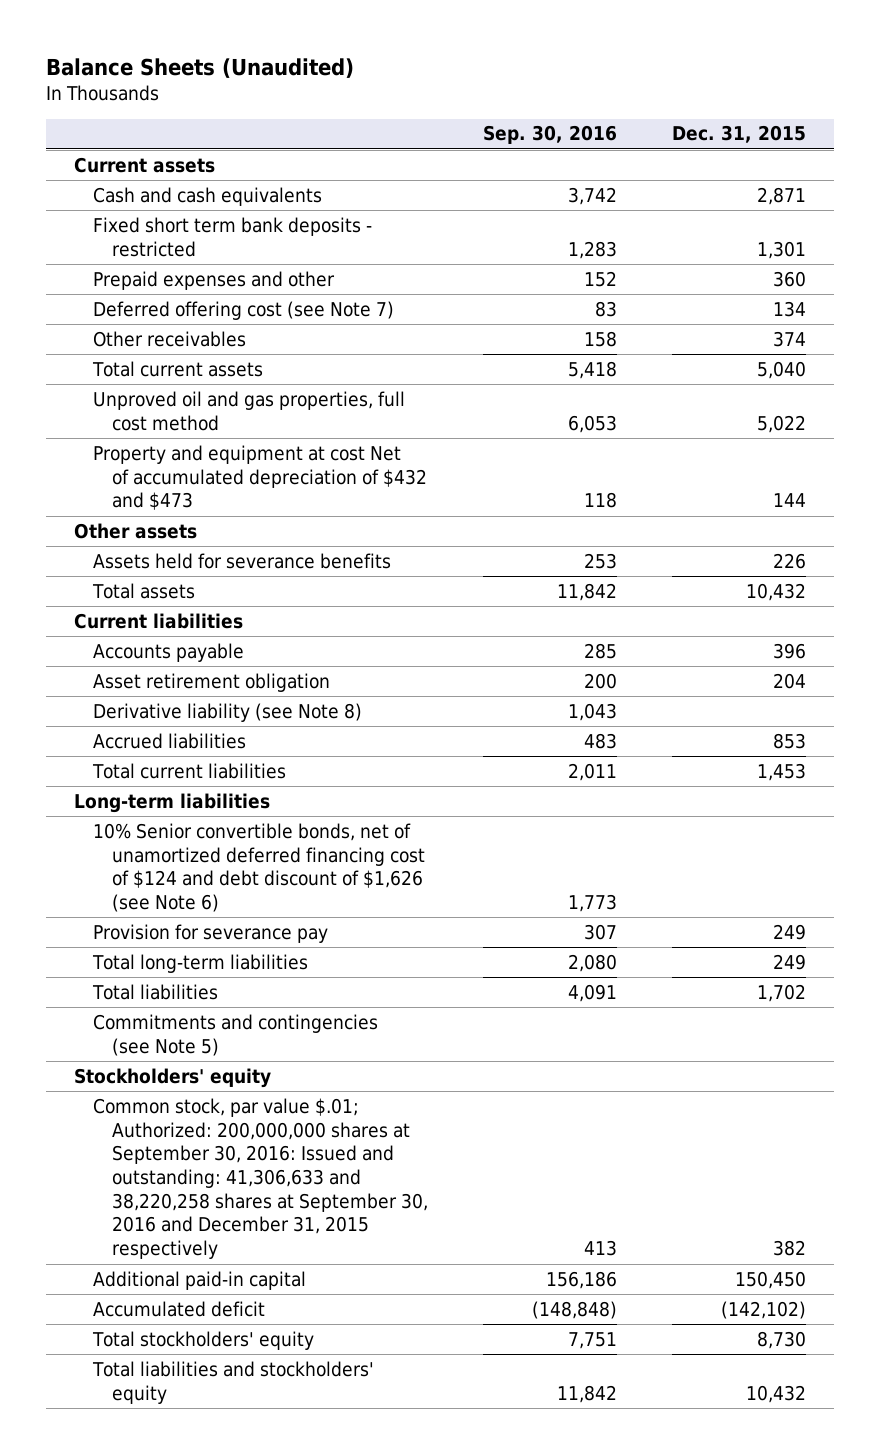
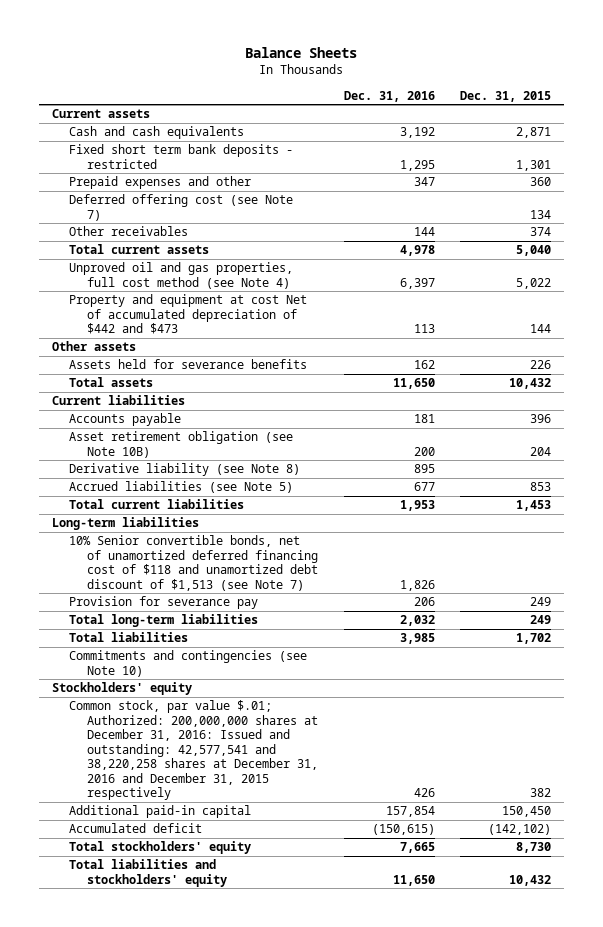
- Balance Sheets (Unaudited)
+ Balance Sheets
- | Sep. 30, 2016 | Dec. 31, 2015
+ | Dec. 31, 2016 | Dec. 31, 2015
- Unproved oil and gas properties, full cost method | 6,053 | 5,022
- Property and equipment at cost Net of accumulated depreciation of $432 and $473 | 118 | 144
+ Unproved oil and gas properties, full cost method (see Note 4) | 6,397 | 5,022
+ Property and equipment at cost Net of accumulated depreciation of $442 and $473 | 113 | 144
- Asset retirement obligation | 200 | 204
+ Asset retirement obligation (see Note 10B) | 200 | 204
- Accrued liabilities | 483 | 853
+ Accrued liabilities (see Note 5) | 677 | 853
- 10% Senior convertible bonds, net of unamortized deferred financing cost of $124 and debt discount of $1,626 (see Note 6) | 1,773 |
+ 10% Senior convertible bonds, net of unamortized deferred financing cost of $118 and unamortized debt discount of $1,513 (see Note 7) | 1,826 |
- Commitments and contingencies (see Note 5)
+ Commitments and contingencies (see Note 10)
- Common stock, par value $.01; Authorized: 200,000,000 shares at September 30, 2016: Issued and outstanding: 41,306,633 and 38,220,258 shares at September 30, 2016 and December 31, 2015 respectively | 413 | 382
+ Common stock, par value $.01; Authorized: 200,000,000 shares at December 31, 2016: Issued and outstanding: 42,577,541 and 38,220,258 shares at December 31, 2016 and December 31, 2015 respectively | 426 | 382

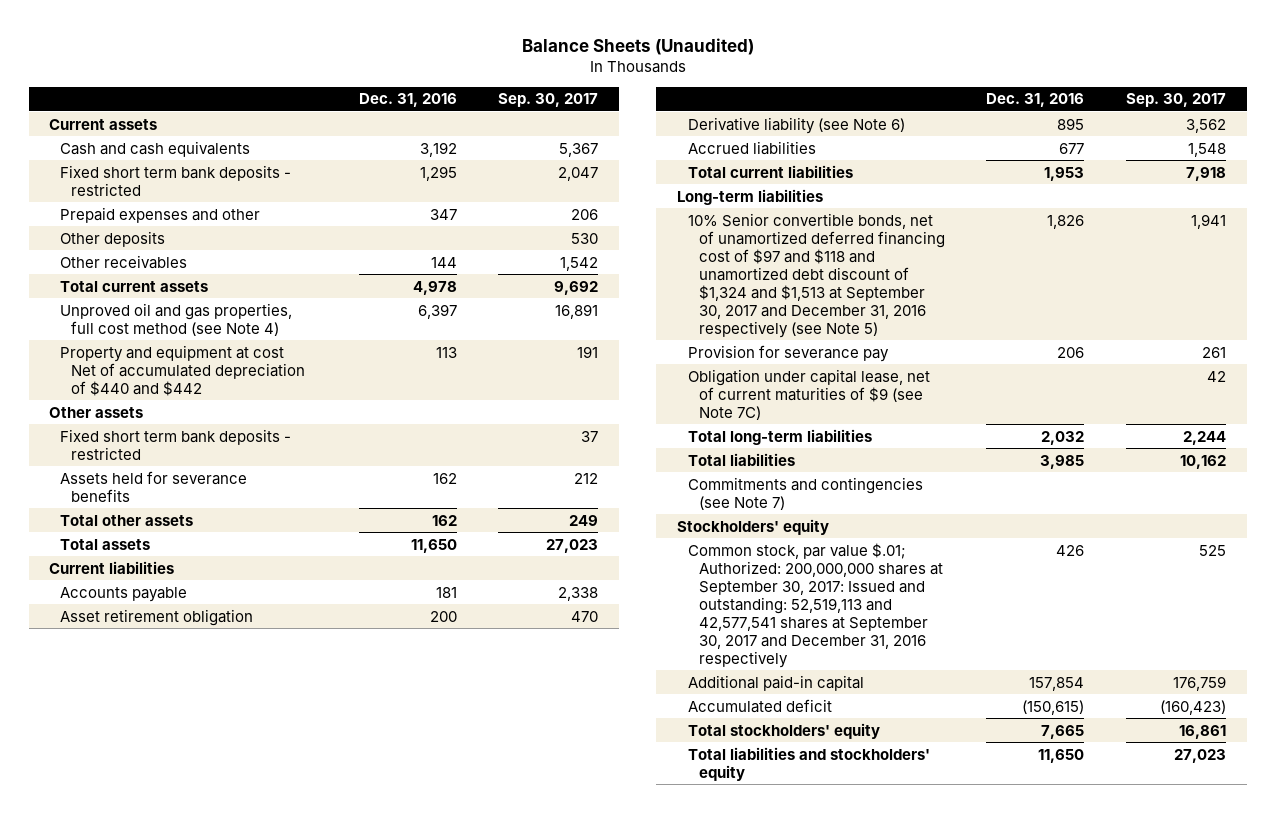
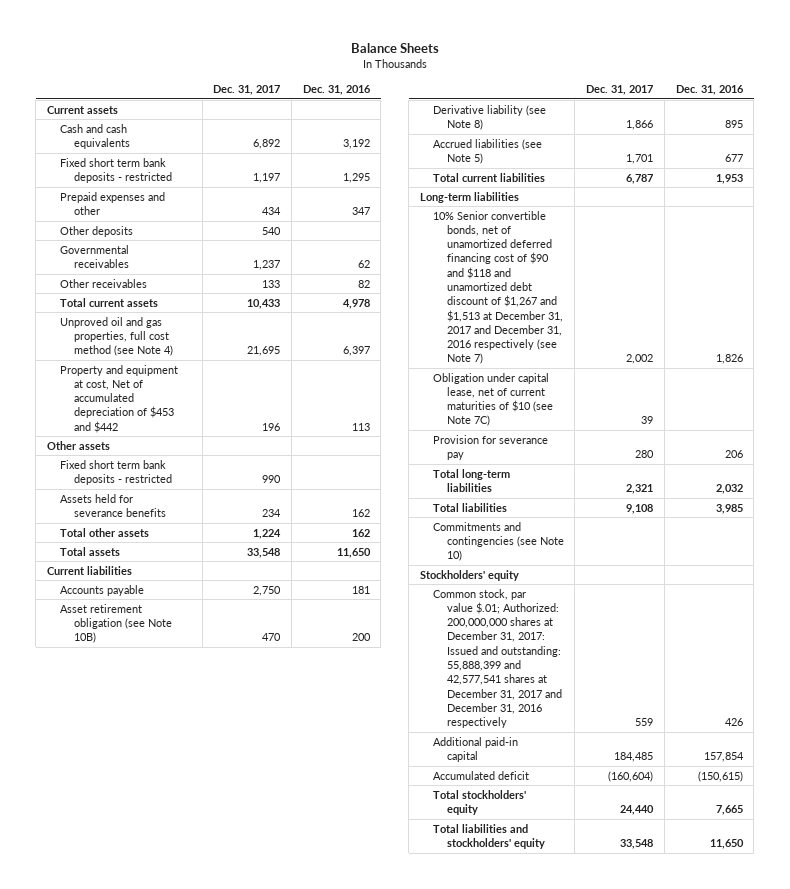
- Balance Sheets (Unaudited)
+ Balance Sheets
- | Dec. 31, 2016 | Sep. 30, 2017
+ | Dec. 31, 2017 | Dec. 31, 2016
- Other receivables | 144 | 1,542
+ Governmental receivables | 1,237 | 62
+ Other receivables | 133 | 82
- Property and equipment at cost Net of accumulated depreciation of $440 and $442 | 113 | 191
+ Property and equipment at cost, Net of accumulated depreciation of $453 and $442 | 196 | 113
- Asset retirement obligation | 200 | 470
- Derivative liability (see Note 6) | 895 | 3,562
- Accrued liabilities | 677 | 1,548
+ Asset retirement obligation (see Note 10B) | 470 | 200
+ Derivative liability (see Note 8) | 1,866 | 895
+ Accrued liabilities (see Note 5) | 1,701 | 677
- 10% Senior convertible bonds, net of unamortized deferred financing cost of $97 and $118 and unamortized debt discount of $1,324 and $1,513 at September 30, 2017 and December 31, 2016 respectively (see Note 5) | 1,826 | 1,941
+ 10% Senior convertible bonds, net of unamortized deferred financing cost of $90 and $118 and unamortized debt discount of $1,267 and $1,513 at December 31, 2017 and December 31, 2016 respectively (see Note 7) | 2,002 | 1,826
+ Obligation under capital lease, net of current maturities of $10 (see Note 7C) | 39 |
- Obligation under capital lease, net of current maturities of $9 (see Note 7C) | | 42
- Commitments and contingencies (see Note 7)
+ Commitments and contingencies (see Note 10)
- Common stock, par value $.01; Authorized: 200,000,000 shares at September 30, 2017: Issued and outstanding: 52,519,113 and 42,577,541 shares at September 30, 2017 and December 31, 2016 respectively | 426 | 525
+ Common stock, par value $.01; Authorized: 200,000,000 shares at December 31, 2017: Issued and outstanding: 55,888,399 and 42,577,541 shares at December 31, 2017 and December 31, 2016 respectively | 559 | 426

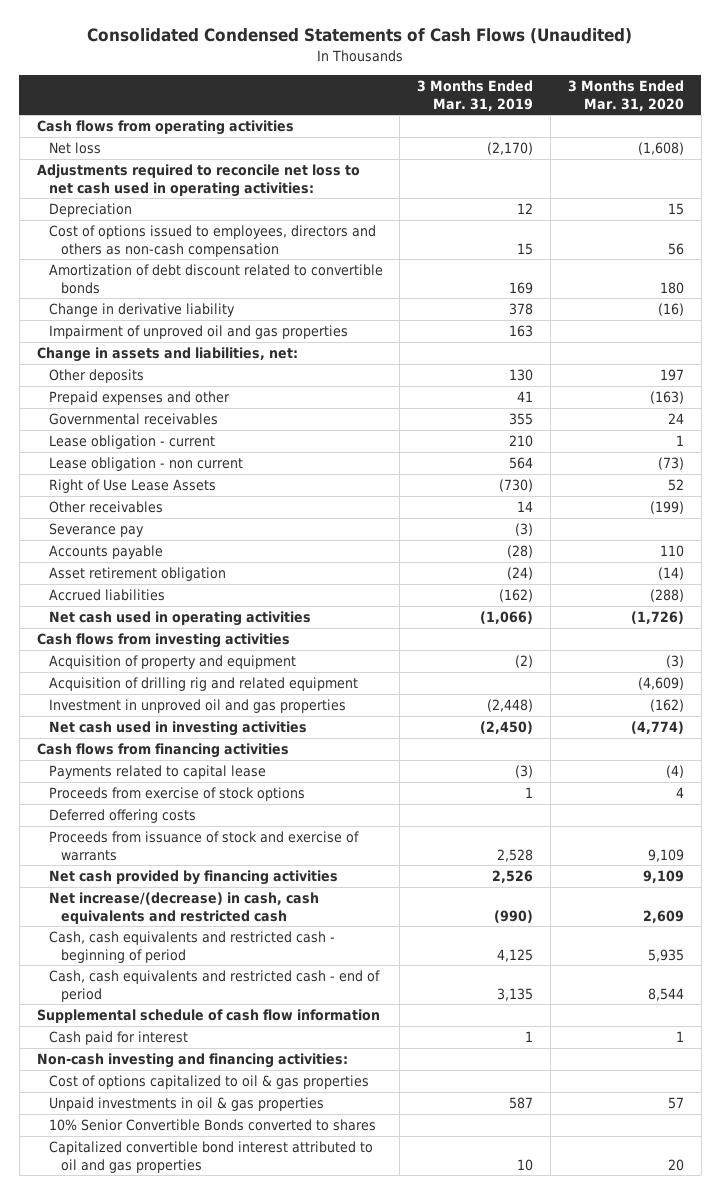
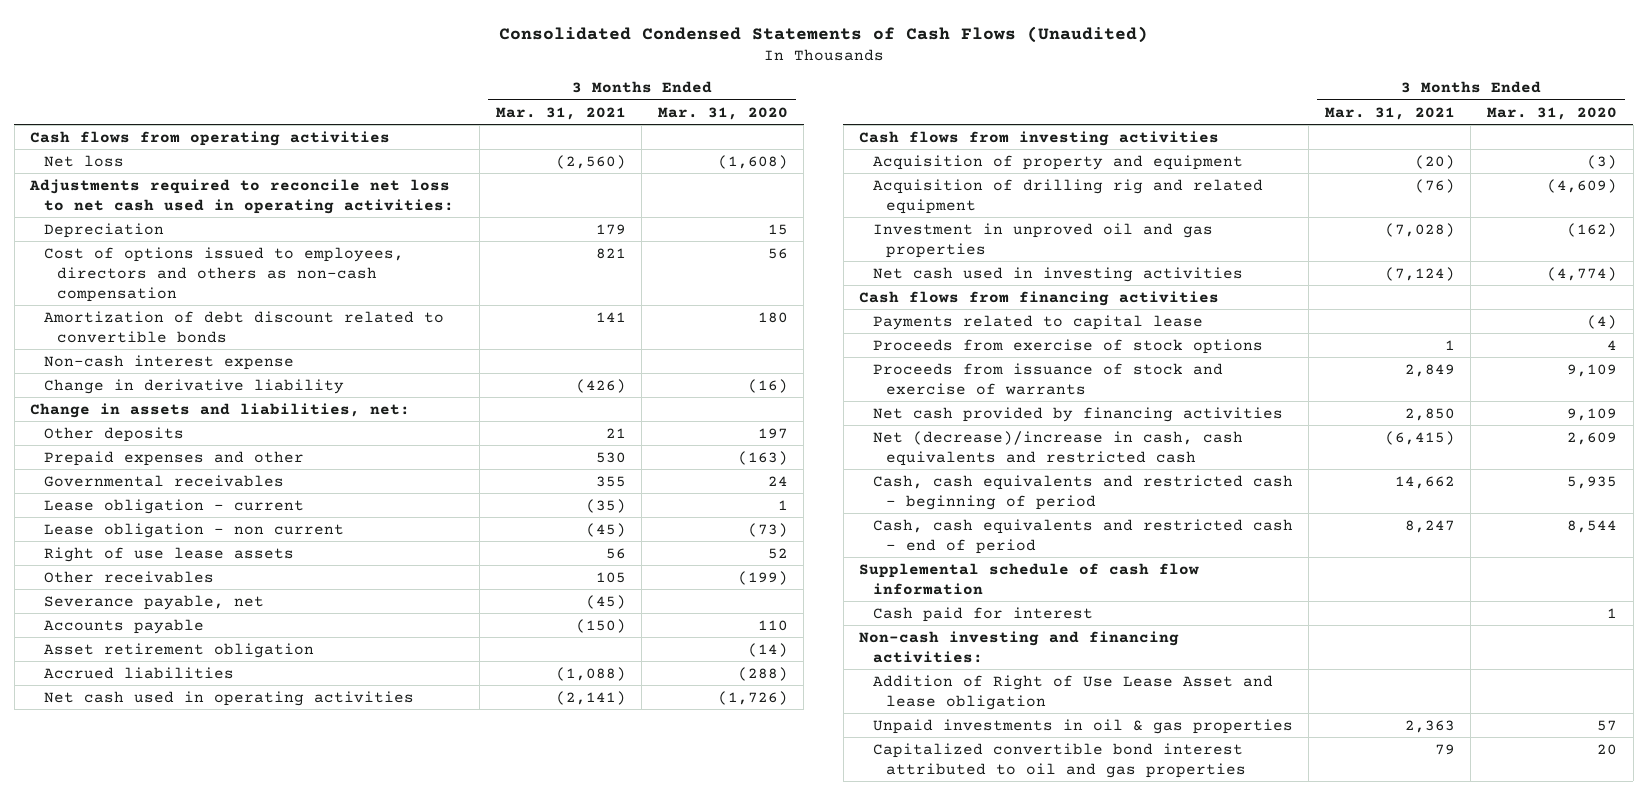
- | 3 Months Ended Mar. 31, 2019 | 3 Months Ended Mar. 31, 2020
+ | 3 Months Ended Mar. 31, 2021 | 3 Months Ended Mar. 31, 2020
+ Non-cash interest expense
- Impairment of unproved oil and gas properties | 163 |
- Right of Use Lease Assets | (730) | 52
+ Right of use lease assets | 56 | 52
- Severance pay | (3) |
+ Severance payable, net | (45) |
- Deferred offering costs
- Net increase/(decrease) in cash, cash equivalents and restricted cash | (990) | 2,609
+ Net (decrease)/increase in cash, cash equivalents and restricted cash | (6,415) | 2,609
- Cost of options capitalized to oil & gas properties
+ Addition of Right of Use Lease Asset and lease obligation
- 10% Senior Convertible Bonds converted to shares

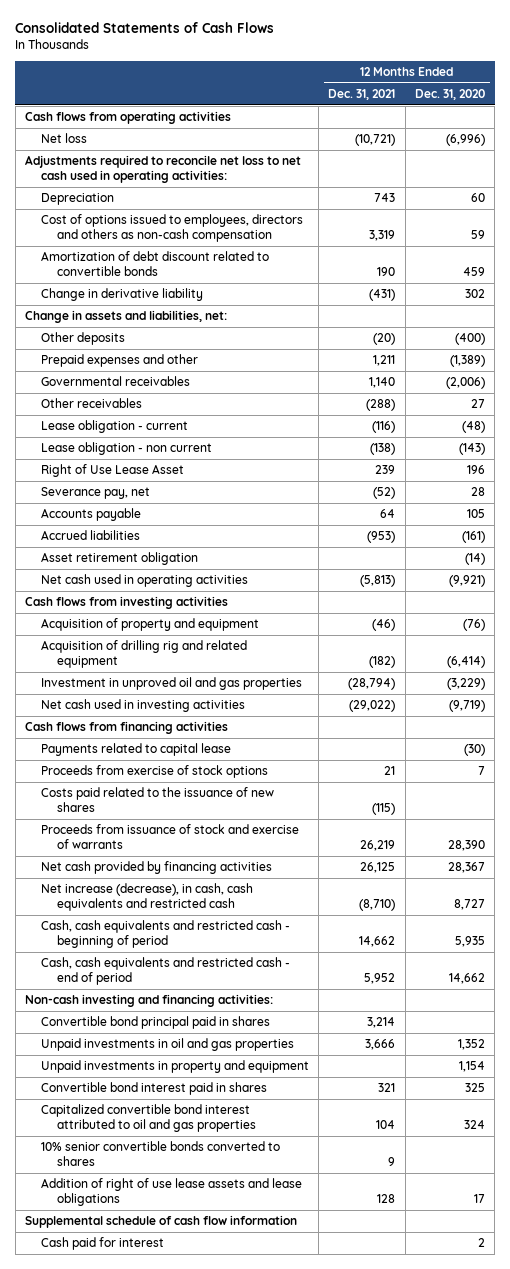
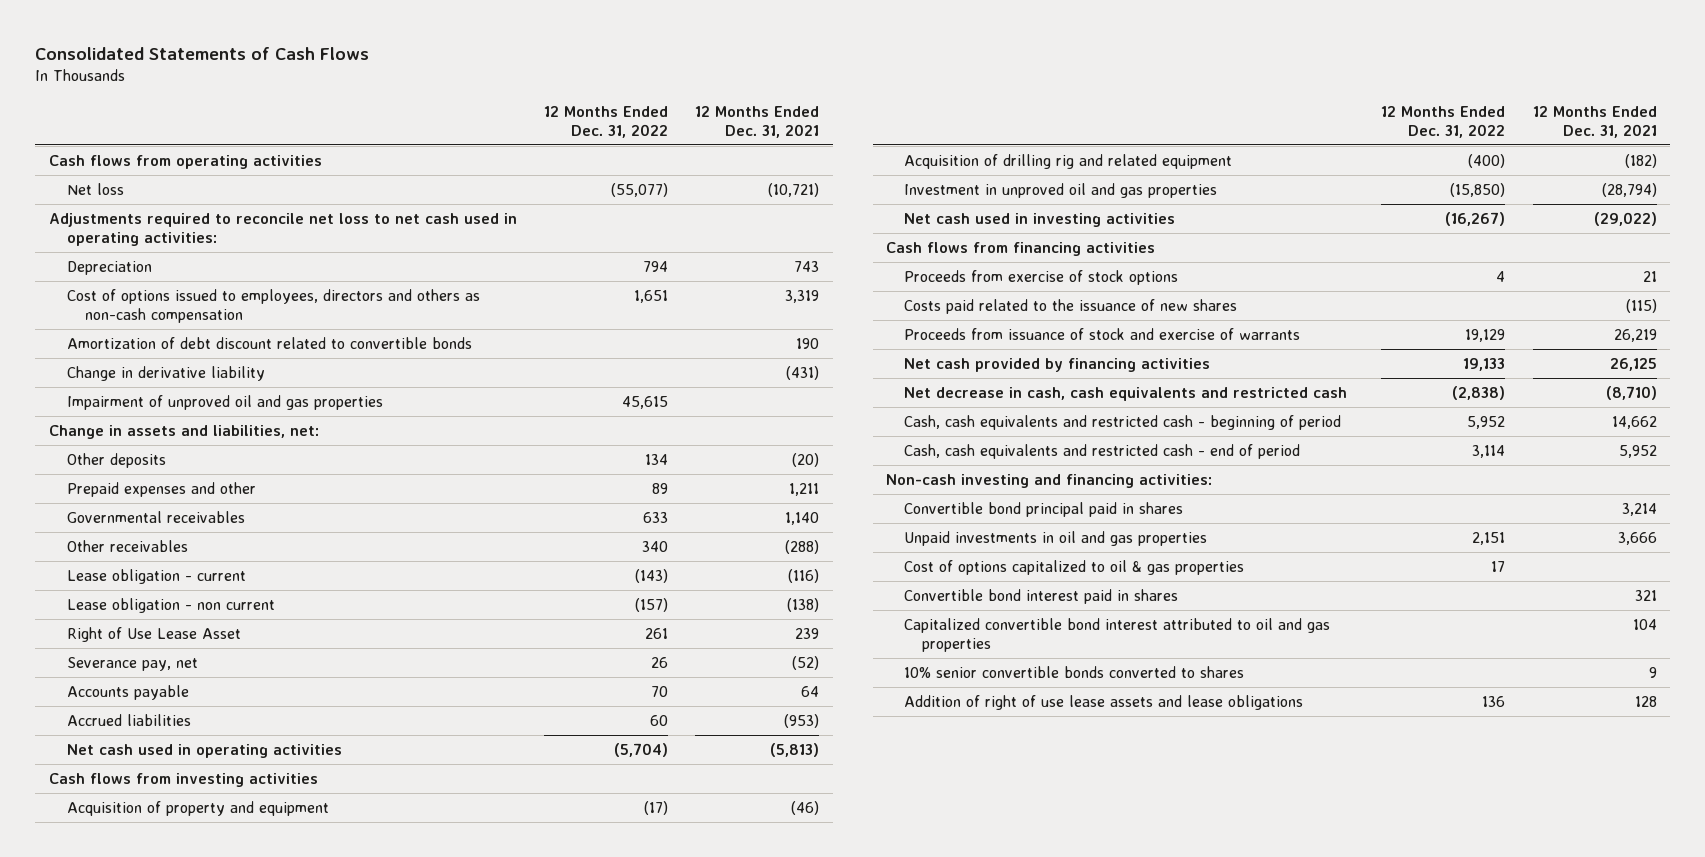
- | 12 Months Ended Dec. 31, 2021 | 12 Months Ended Dec. 31, 2020
+ | 12 Months Ended Dec. 31, 2022 | 12 Months Ended Dec. 31, 2021
+ Impairment of unproved oil and gas properties | 45,615 |
- Asset retirement obligation | | (14)
- Payments related to capital lease | | (30)
- Net increase (decrease), in cash, cash equivalents and restricted cash | (8,710) | 8,727
+ Net decrease in cash, cash equivalents and restricted cash | (2,838) | (8,710)
- Unpaid investments in property and equipment | | 1,154
+ Cost of options capitalized to oil & gas properties | 17 |
- Supplemental schedule of cash flow information
- Cash paid for interest | | 2

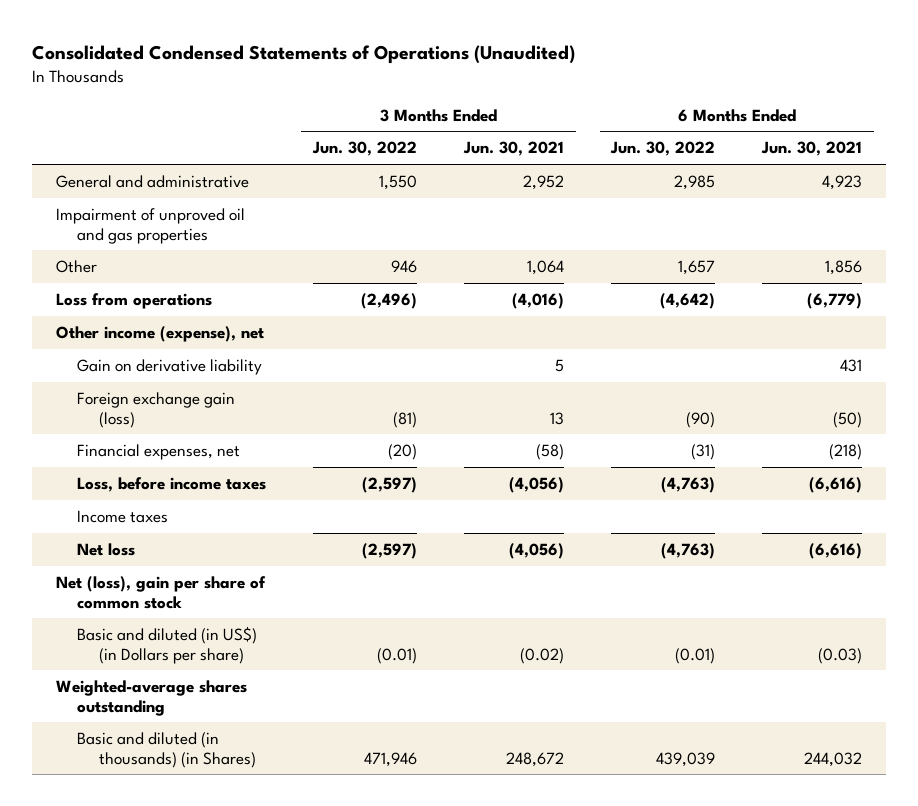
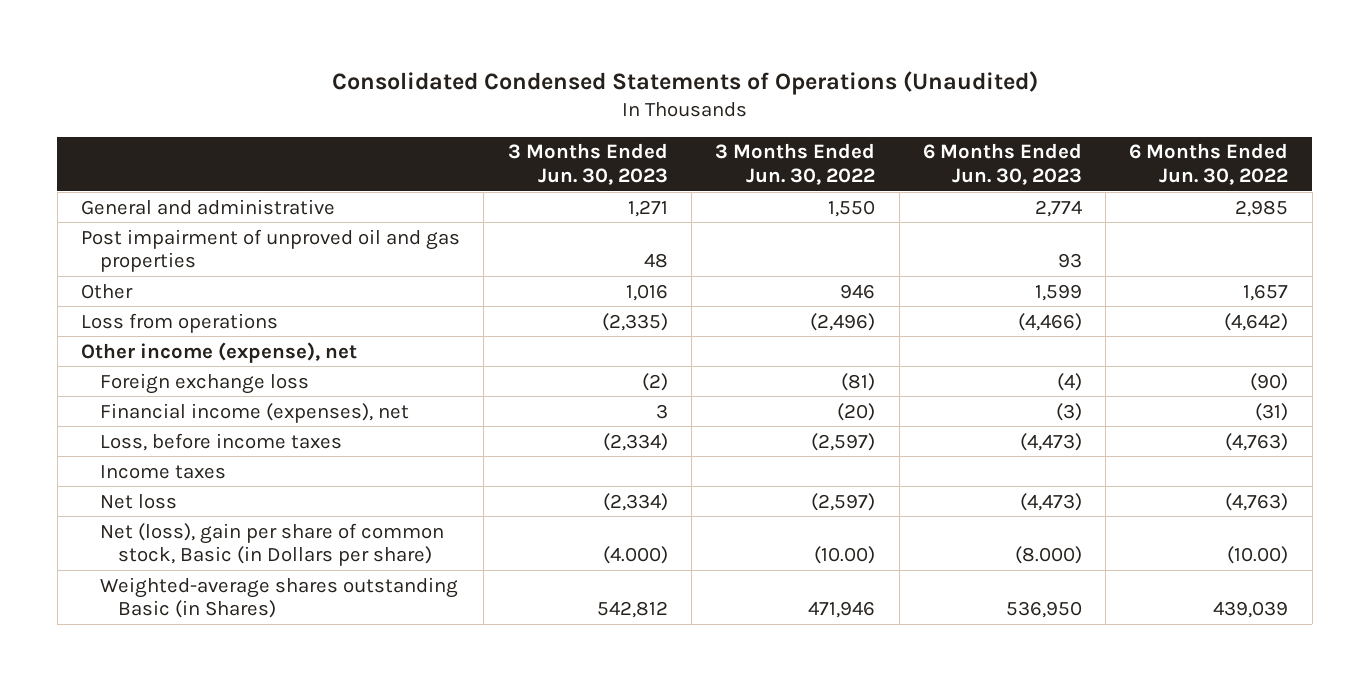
- | 3 Months Ended Jun. 30, 2022 | 3 Months Ended Jun. 30, 2021 | 6 Months Ended Jun. 30, 2022 | 6 Months Ended Jun. 30, 2021
+ | 3 Months Ended Jun. 30, 2023 | 3 Months Ended Jun. 30, 2022 | 6 Months Ended Jun. 30, 2023 | 6 Months Ended Jun. 30, 2022
- Impairment of unproved oil and gas properties
+ Post impairment of unproved oil and gas properties | 48 | | 93 |
- Gain on derivative liability | | 5 | | 431
- Foreign exchange gain (loss) | (81) | 13 | (90) | (50)
- Financial expenses, net | (20) | (58) | (31) | (218)
+ Foreign exchange loss | (2) | (81) | (4) | (90)
+ Financial income (expenses), net | 3 | (20) | (3) | (31)
- Net (loss), gain per share of common stock
- Basic and diluted (in US$) (in Dollars per share) | (0.01) | (0.02) | (0.01) | (0.03)
- Weighted-average shares outstanding
- Basic and diluted (in thousands) (in Shares) | 471,946 | 248,672 | 439,039 | 244,032
+ Net (loss), gain per share of common stock, Basic (in Dollars per share) | (4.000) | (10.00) | (8.000) | (10.00)
+ Weighted-average shares outstanding Basic (in Shares) | 542,812 | 471,946 | 536,950 | 439,039

